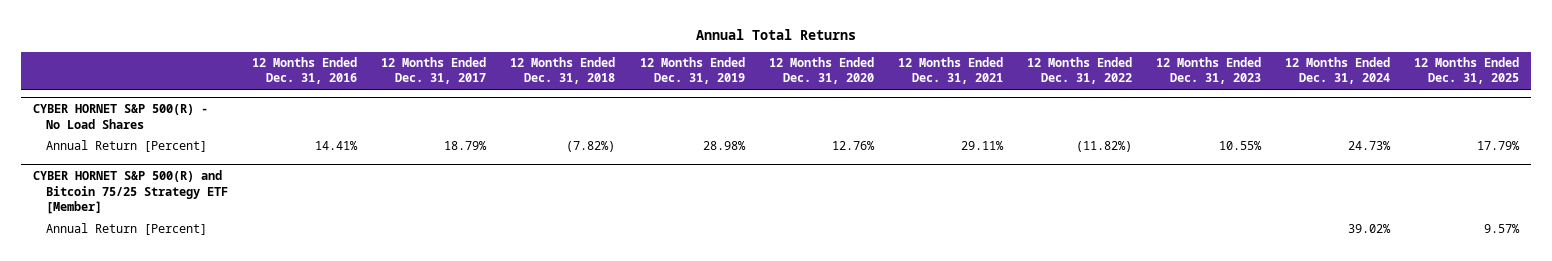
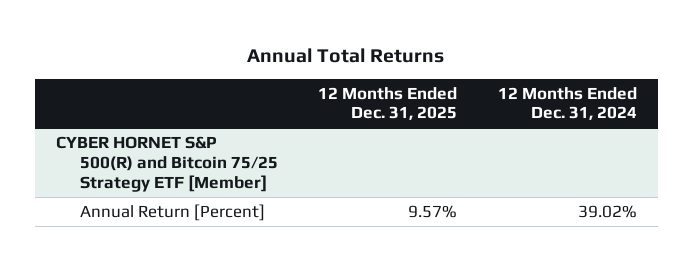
- | 12 Months Ended Dec. 31, 2016 | 12 Months Ended Dec. 31, 2017 | 12 Months Ended Dec. 31, 2018 | 12 Months Ended Dec. 31, 2019 | 12 Months Ended Dec. 31, 2020 | 12 Months Ended Dec. 31, 2021 | 12 Months Ended Dec. 31, 2022 | 12 Months Ended Dec. 31, 2023 | 12 Months Ended Dec. 31, 2024 | 12 Months Ended Dec. 31, 2025
+ | 12 Months Ended Dec. 31, 2025 | 12 Months Ended Dec. 31, 2024
- CYBER HORNET S&P 500(R) - No Load Shares
- Annual Return [Percent] | 14.41% | 18.79% | (7.82%) | 28.98% | 12.76% | 29.11% | (11.82%) | 10.55% | 24.73% | 17.79%

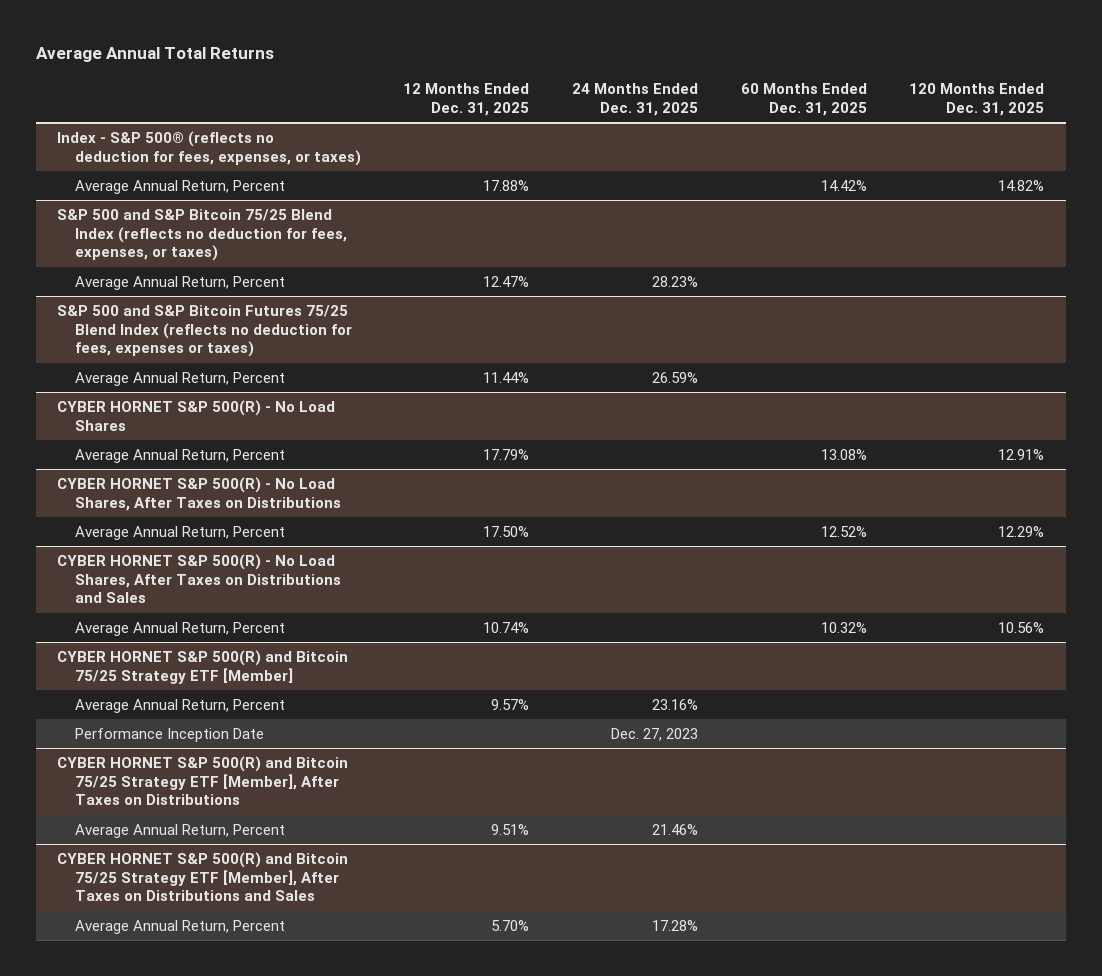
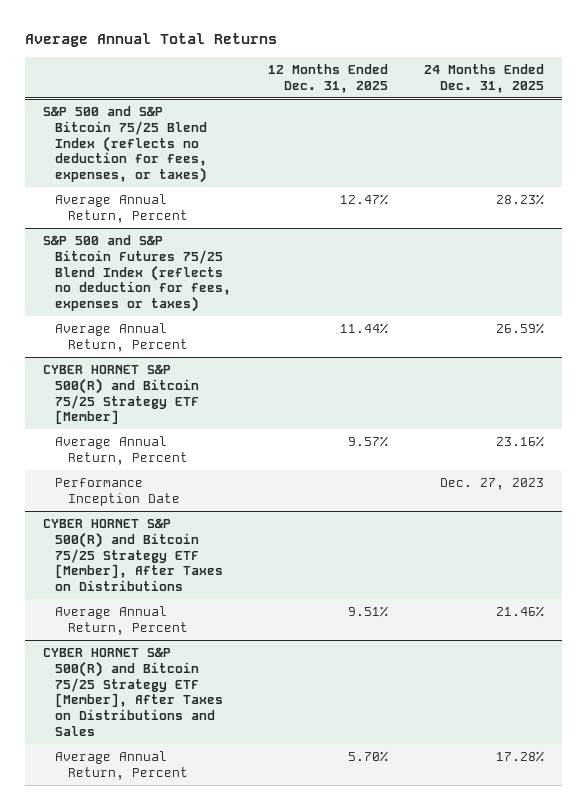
- | 12 Months Ended Dec. 31, 2025 | 24 Months Ended Dec. 31, 2025 | 60 Months Ended Dec. 31, 2025 | 120 Months Ended Dec. 31, 2025
+ | 12 Months Ended Dec. 31, 2025 | 24 Months Ended Dec. 31, 2025
- Index - S&P 500® (reflects no deduction for fees, expenses, or taxes)
- Average Annual Return, Percent | 17.88% | | 14.42% | 14.82%
- CYBER HORNET S&P 500(R) - No Load Shares
- Average Annual Return, Percent | 17.79% | | 13.08% | 12.91%
- CYBER HORNET S&P 500(R) - No Load Shares, After Taxes on Distributions
- Average Annual Return, Percent | 17.50% | | 12.52% | 12.29%
- CYBER HORNET S&P 500(R) - No Load Shares, After Taxes on Distributions and Sales
- Average Annual Return, Percent | 10.74% | | 10.32% | 10.56%

